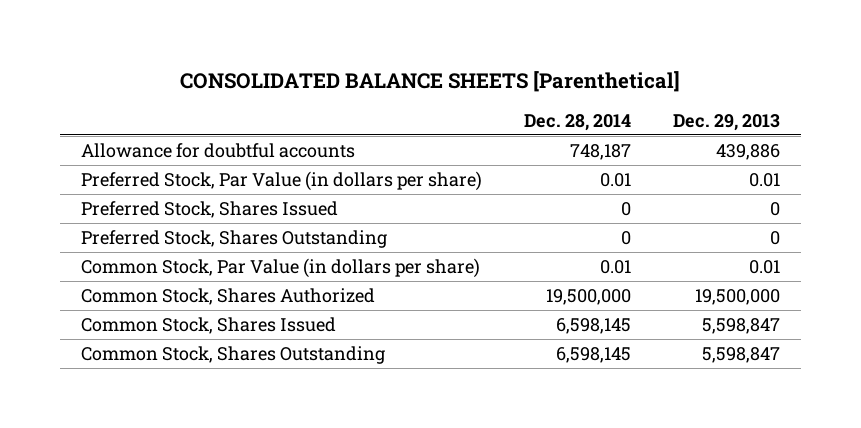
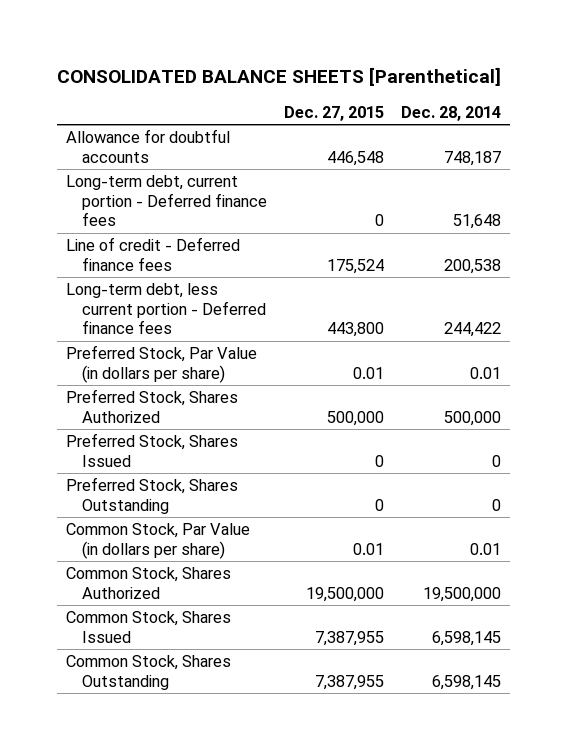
- | Dec. 28, 2014 | Dec. 29, 2013
+ | Dec. 27, 2015 | Dec. 28, 2014
+ Long-term debt, current portion - Deferred finance fees | 0 | 51,648
+ Line of credit - Deferred finance fees | 175,524 | 200,538
+ Long-term debt, less current portion - Deferred finance fees | 443,800 | 244,422
+ Preferred Stock, Shares Authorized | 500,000 | 500,000

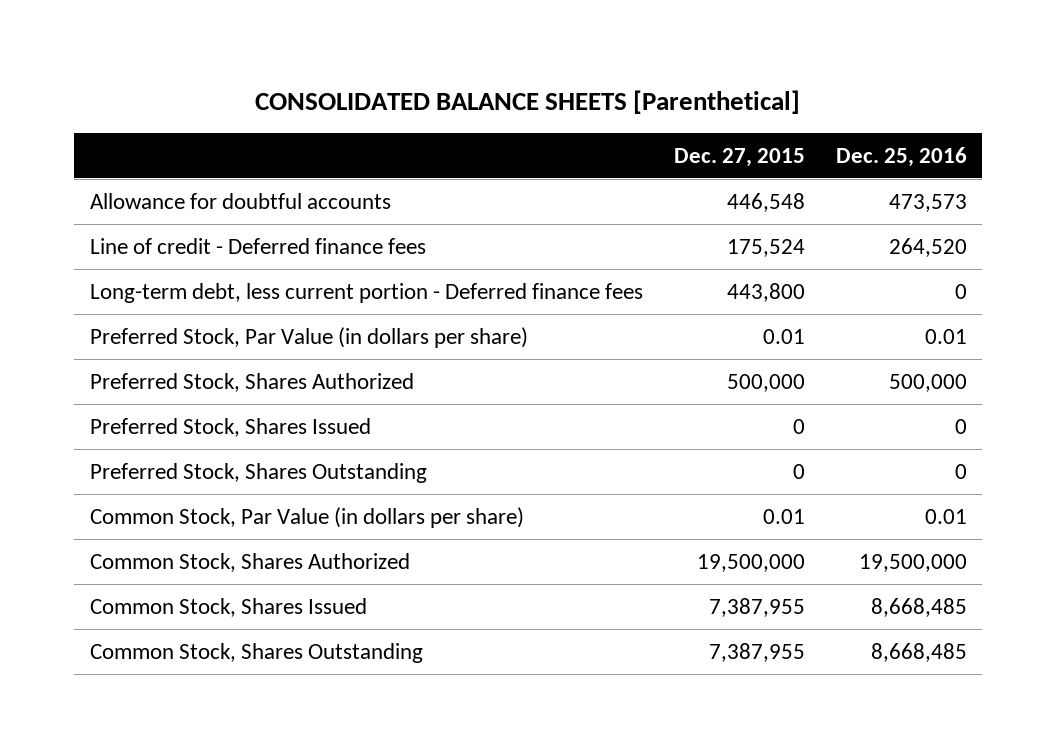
- | Dec. 27, 2015 | Dec. 28, 2014
+ | Dec. 27, 2015 | Dec. 25, 2016
- Long-term debt, current portion - Deferred finance fees | 0 | 51,648

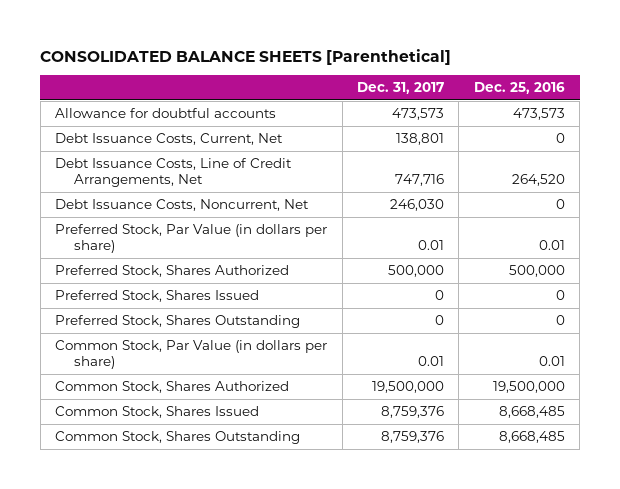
- | Dec. 27, 2015 | Dec. 25, 2016
+ | Dec. 31, 2017 | Dec. 25, 2016
- Line of credit - Deferred finance fees | 175,524 | 264,520
- Long-term debt, less current portion - Deferred finance fees | 443,800 | 0
+ Debt Issuance Costs, Current, Net | 138,801 | 0
+ Debt Issuance Costs, Line of Credit Arrangements, Net | 747,716 | 264,520
+ Debt Issuance Costs, Noncurrent, Net | 246,030 | 0

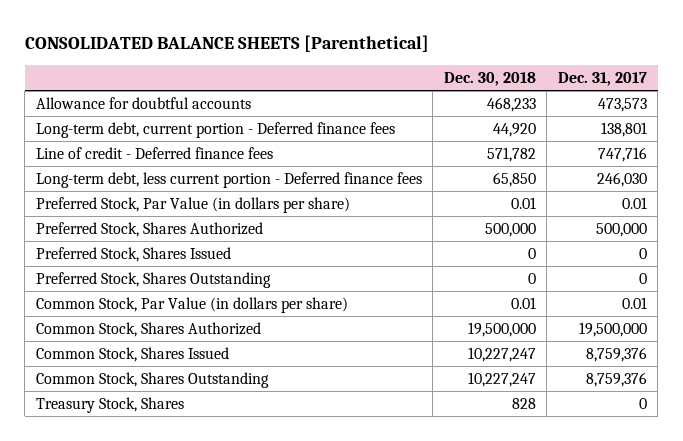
- | Dec. 31, 2017 | Dec. 25, 2016
+ | Dec. 30, 2018 | Dec. 31, 2017
- Debt Issuance Costs, Current, Net | 138,801 | 0
- Debt Issuance Costs, Line of Credit Arrangements, Net | 747,716 | 264,520
- Debt Issuance Costs, Noncurrent, Net | 246,030 | 0
+ Long-term debt, current portion - Deferred finance fees | 44,920 | 138,801
+ Line of credit - Deferred finance fees | 571,782 | 747,716
+ Long-term debt, less current portion - Deferred finance fees | 65,850 | 246,030
+ Treasury Stock, Shares | 828 | 0

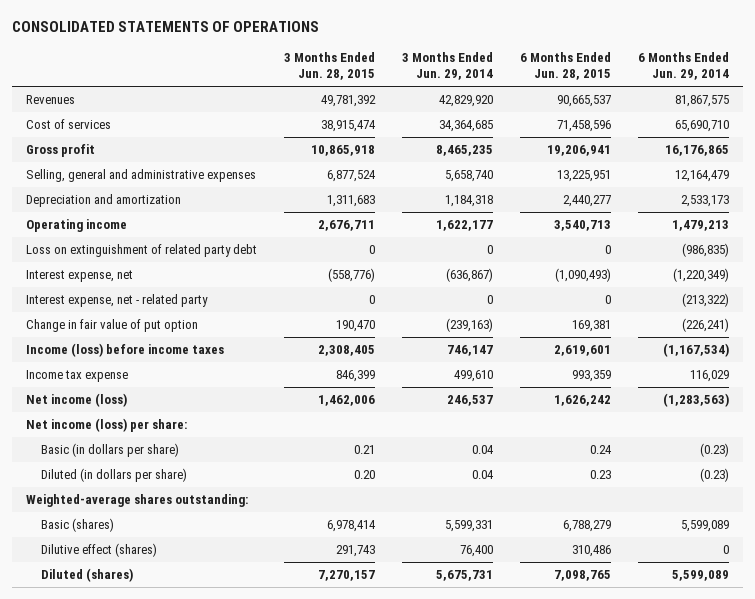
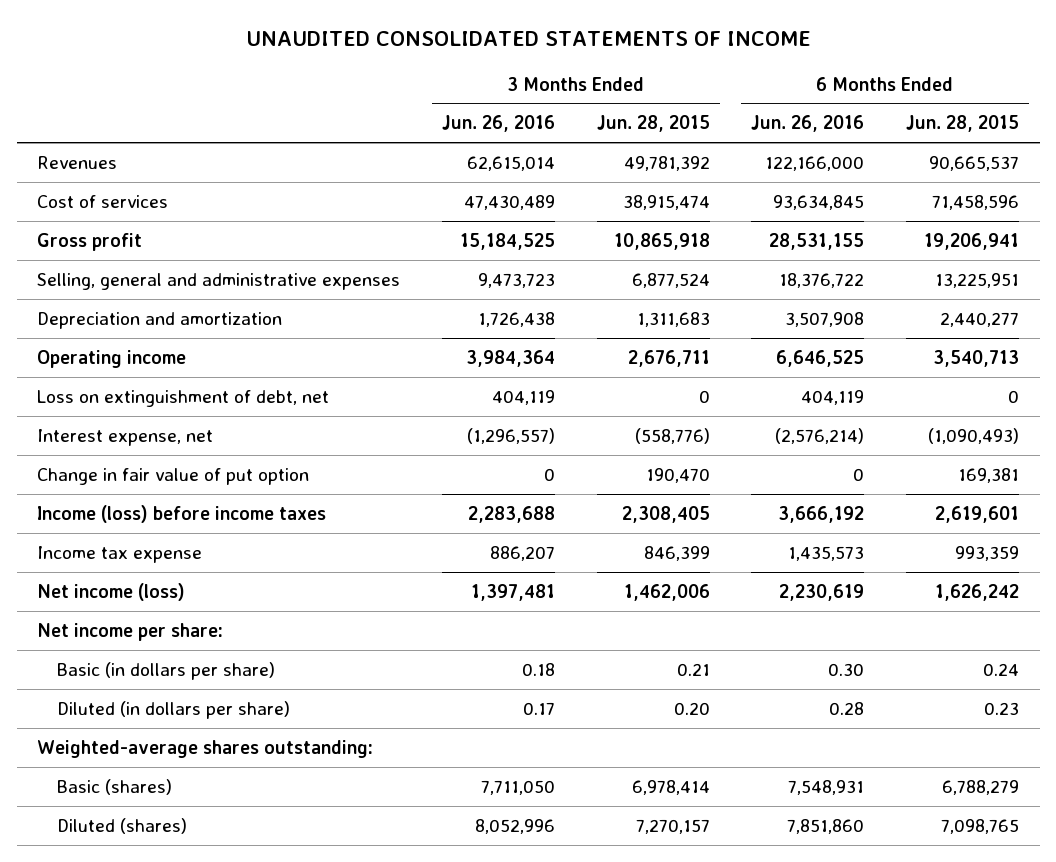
- CONSOLIDATED STATEMENTS OF OPERATIONS
+ UNAUDITED CONSOLIDATED STATEMENTS OF INCOME
- | 3 Months Ended Jun. 28, 2015 | 3 Months Ended Jun. 29, 2014 | 6 Months Ended Jun. 28, 2015 | 6 Months Ended Jun. 29, 2014
+ | 3 Months Ended Jun. 26, 2016 | 3 Months Ended Jun. 28, 2015 | 6 Months Ended Jun. 26, 2016 | 6 Months Ended Jun. 28, 2015
- Loss on extinguishment of related party debt | 0 | 0 | 0 | (986,835)
+ Loss on extinguishment of debt, net | 404,119 | 0 | 404,119 | 0
- Interest expense, net - related party | 0 | 0 | 0 | (213,322)
- Net income (loss) per share:
+ Net income per share:
- Dilutive effect (shares) | 291,743 | 76,400 | 310,486 | 0

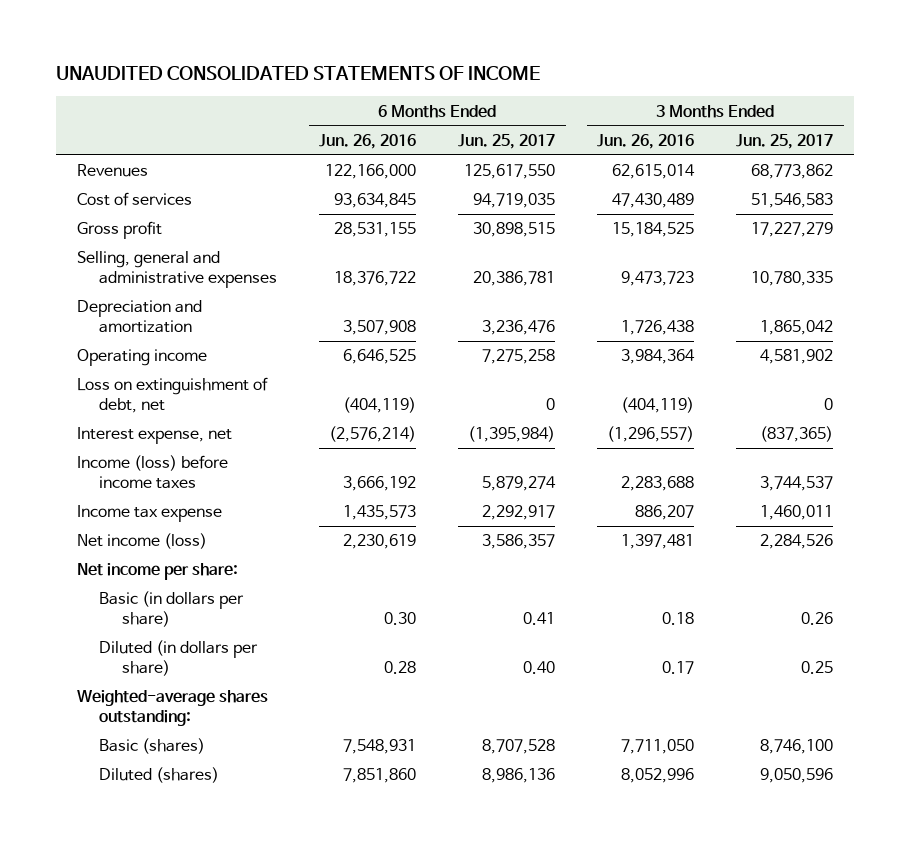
- | 3 Months Ended Jun. 26, 2016 | 3 Months Ended Jun. 28, 2015 | 6 Months Ended Jun. 26, 2016 | 6 Months Ended Jun. 28, 2015
+ | 6 Months Ended Jun. 26, 2016 | 6 Months Ended Jun. 25, 2017 | 3 Months Ended Jun. 26, 2016 | 3 Months Ended Jun. 25, 2017
- Loss on extinguishment of debt, net | 404,119 | 0 | 404,119 | 0
+ Loss on extinguishment of debt, net | (404,119) | 0 | (404,119) | 0
- Change in fair value of put option | 0 | 190,470 | 0 | 169,381

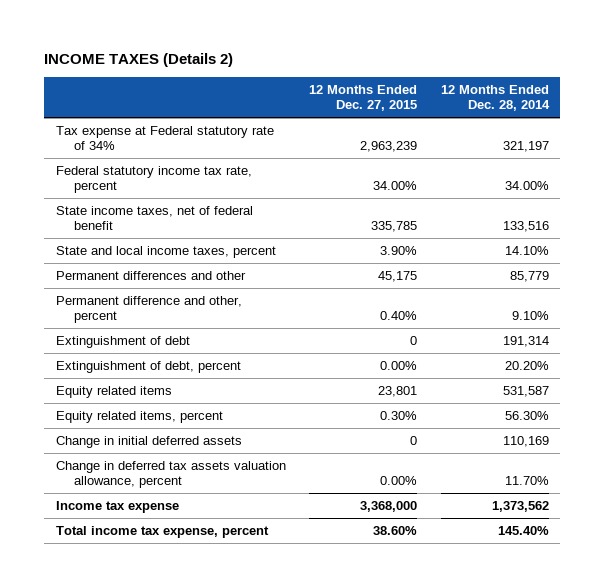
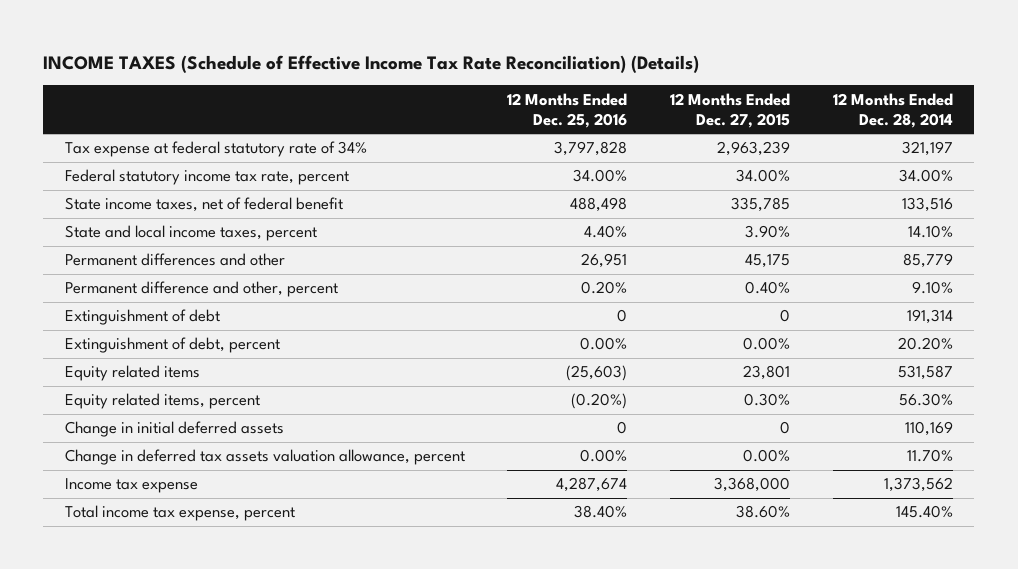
- INCOME TAXES (Details 2)
+ INCOME TAXES (Schedule of Effective Income Tax Rate Reconciliation) (Details)
- | 12 Months Ended Dec. 27, 2015 | 12 Months Ended Dec. 28, 2014
+ | 12 Months Ended Dec. 25, 2016 | 12 Months Ended Dec. 27, 2015 | 12 Months Ended Dec. 28, 2014
- Tax expense at Federal statutory rate of 34% | 2,963,239 | 321,197
+ Tax expense at federal statutory rate of 34% | 3,797,828 | 2,963,239 | 321,197

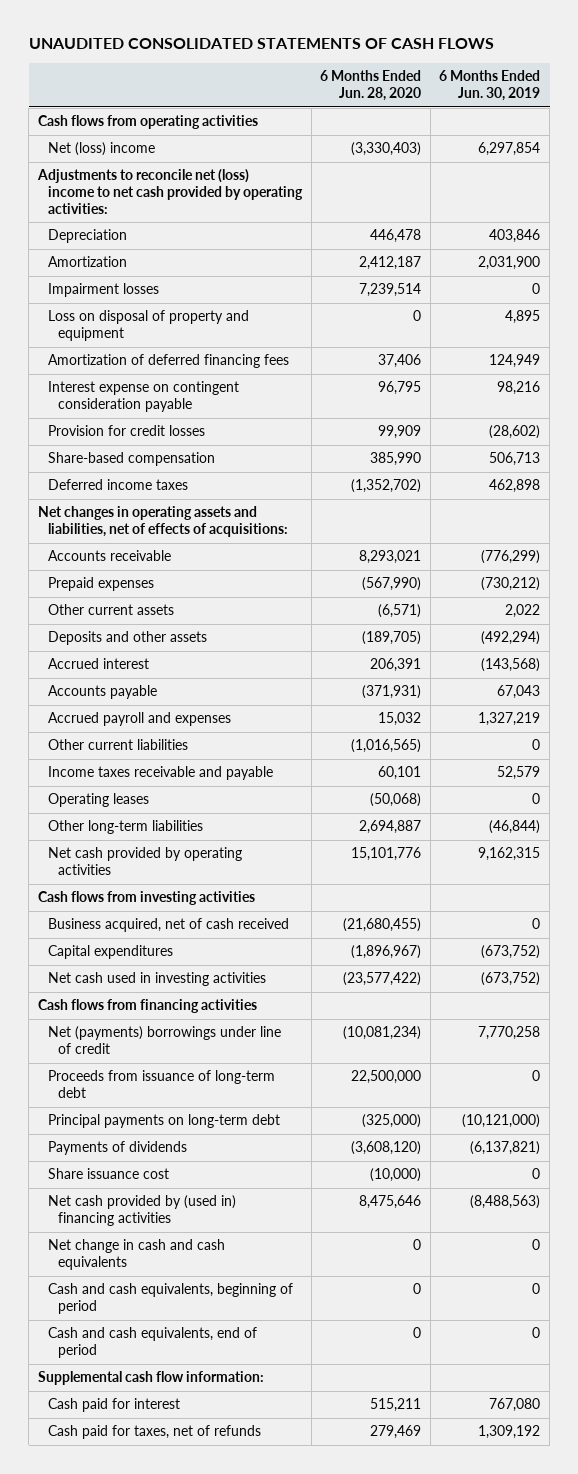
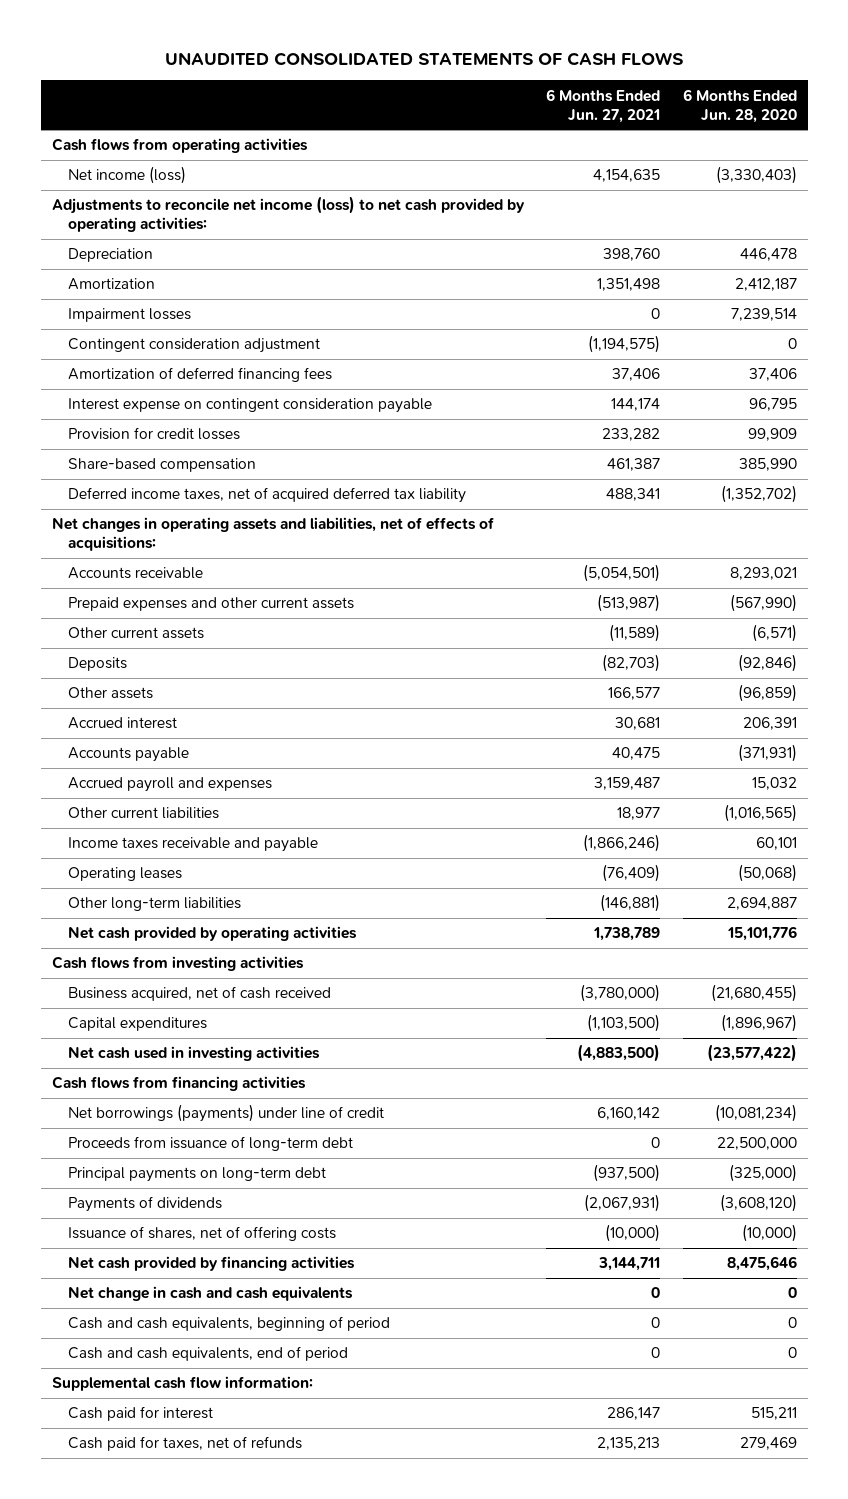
- | 6 Months Ended Jun. 28, 2020 | 6 Months Ended Jun. 30, 2019
+ | 6 Months Ended Jun. 27, 2021 | 6 Months Ended Jun. 28, 2020
- Net (loss) income | (3,330,403) | 6,297,854
- Adjustments to reconcile net (loss) income to net cash provided by operating activities:
+ Net income (loss) | 4,154,635 | (3,330,403)
+ Adjustments to reconcile net income (loss) to net cash provided by operating activities:
- Loss on disposal of property and equipment | 0 | 4,895
+ Contingent consideration adjustment | (1,194,575) | 0
- Deferred income taxes | (1,352,702) | 462,898
+ Deferred income taxes, net of acquired deferred tax liability | 488,341 | (1,352,702)
- Prepaid expenses | (567,990) | (730,212)
+ Prepaid expenses and other current assets | (513,987) | (567,990)
- Deposits and other assets | (189,705) | (492,294)
+ Deposits | (82,703) | (92,846)
+ Other assets | 166,577 | (96,859)
- Net (payments) borrowings under line of credit | (10,081,234) | 7,770,258
+ Net borrowings (payments) under line of credit | 6,160,142 | (10,081,234)
- Share issuance cost | (10,000) | 0
- Net cash provided by (used in) financing activities | 8,475,646 | (8,488,563)
+ Issuance of shares, net of offering costs | (10,000) | (10,000)
+ Net cash provided by financing activities | 3,144,711 | 8,475,646

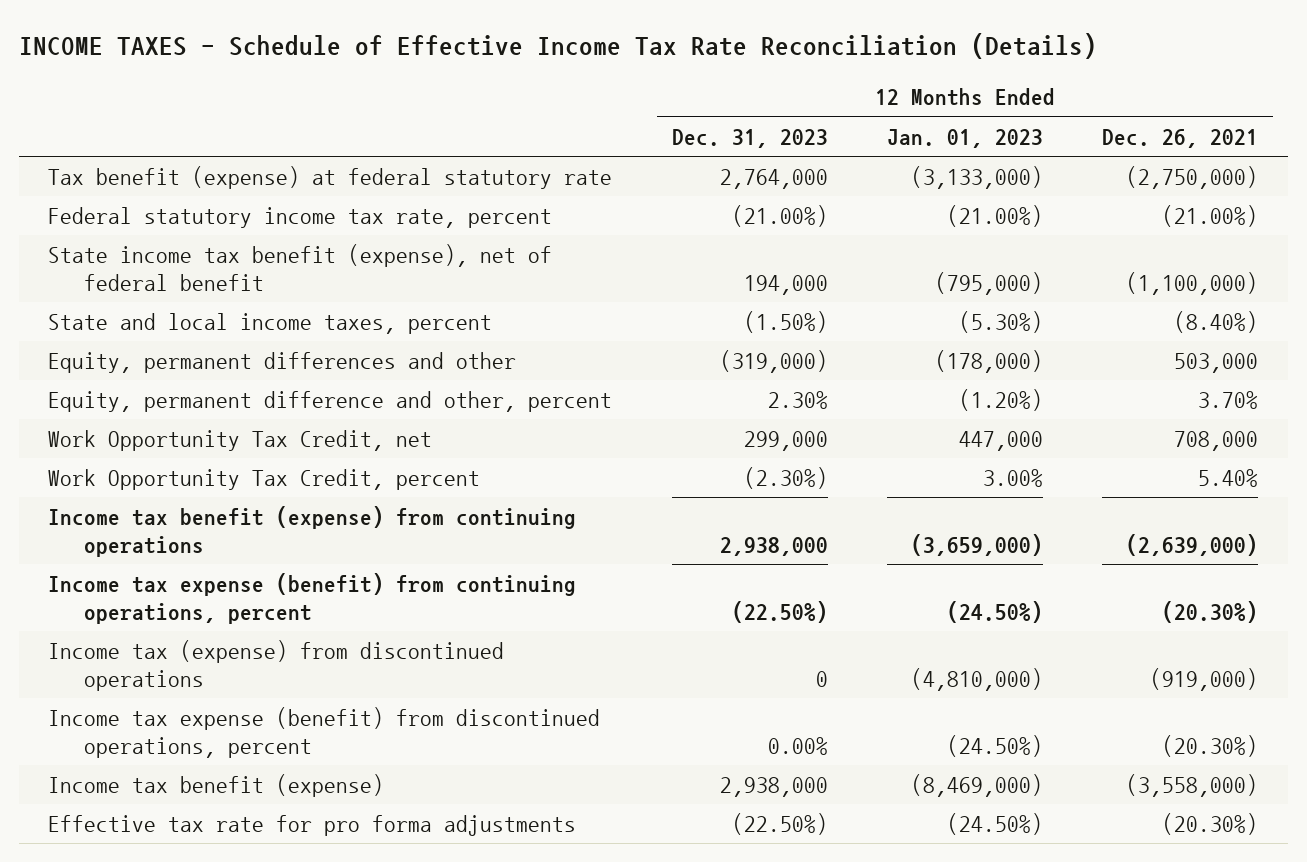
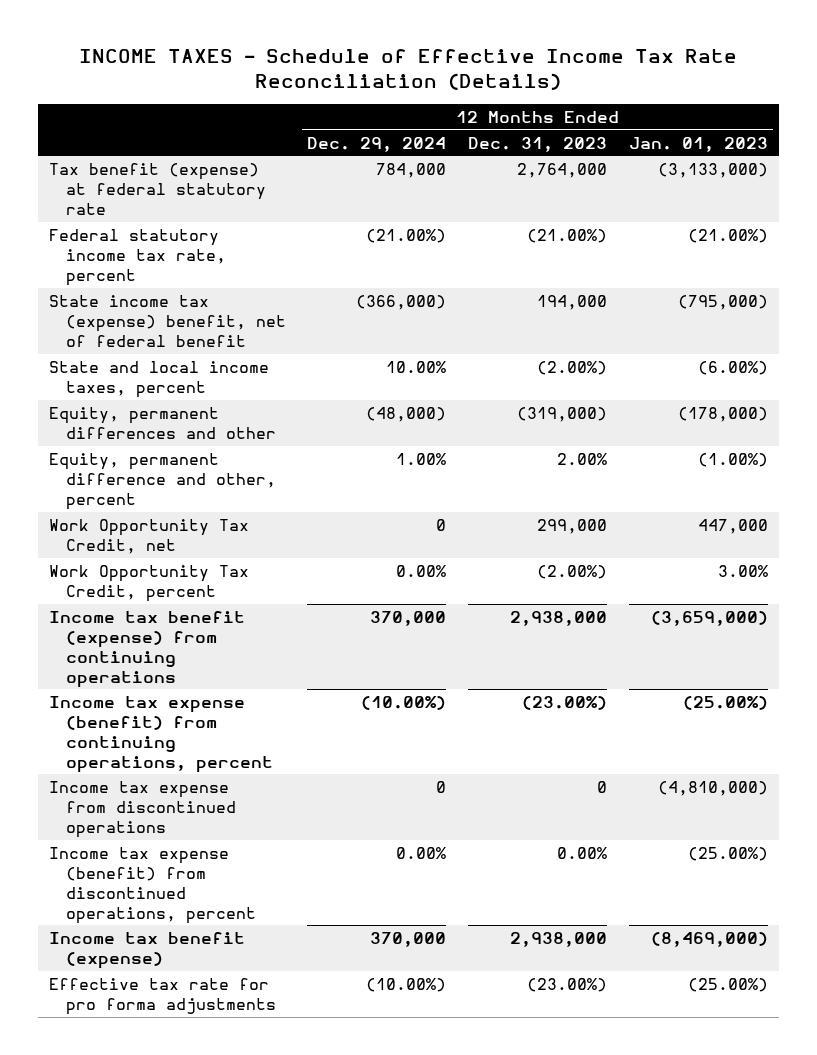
- | 12 Months Ended Dec. 31, 2023 | 12 Months Ended Jan. 01, 2023 | 12 Months Ended Dec. 26, 2021
+ | 12 Months Ended Dec. 29, 2024 | 12 Months Ended Dec. 31, 2023 | 12 Months Ended Jan. 01, 2023
- State income tax benefit (expense), net of federal benefit | 194,000 | (795,000) | (1,100,000)
- State and local income taxes, percent | (1.50%) | (5.30%) | (8.40%)
+ State income tax (expense) benefit, net of federal benefit | (366,000) | 194,000 | (795,000)
+ State and local income taxes, percent | 10.00% | (2.00%) | (6.00%)
- Equity, permanent difference and other, percent | 2.30% | (1.20%) | 3.70%
+ Equity, permanent difference and other, percent | 1.00% | 2.00% | (1.00%)
- Work Opportunity Tax Credit, percent | (2.30%) | 3.00% | 5.40%
+ Work Opportunity Tax Credit, percent | 0.00% | (2.00%) | 3.00%
- Income tax expense (benefit) from continuing operations, percent | (22.50%) | (24.50%) | (20.30%)
- Income tax (expense) from discontinued operations | 0 | (4,810,000) | (919,000)
- Income tax expense (benefit) from discontinued operations, percent | 0.00% | (24.50%) | (20.30%)
+ Income tax expense (benefit) from continuing operations, percent | (10.00%) | (23.00%) | (25.00%)
+ Income tax expense from discontinued operations | 0 | 0 | (4,810,000)
+ Income tax expense (benefit) from discontinued operations, percent | 0.00% | 0.00% | (25.00%)
- Effective tax rate for pro forma adjustments | (22.50%) | (24.50%) | (20.30%)
+ Effective tax rate for pro forma adjustments | (10.00%) | (23.00%) | (25.00%)

